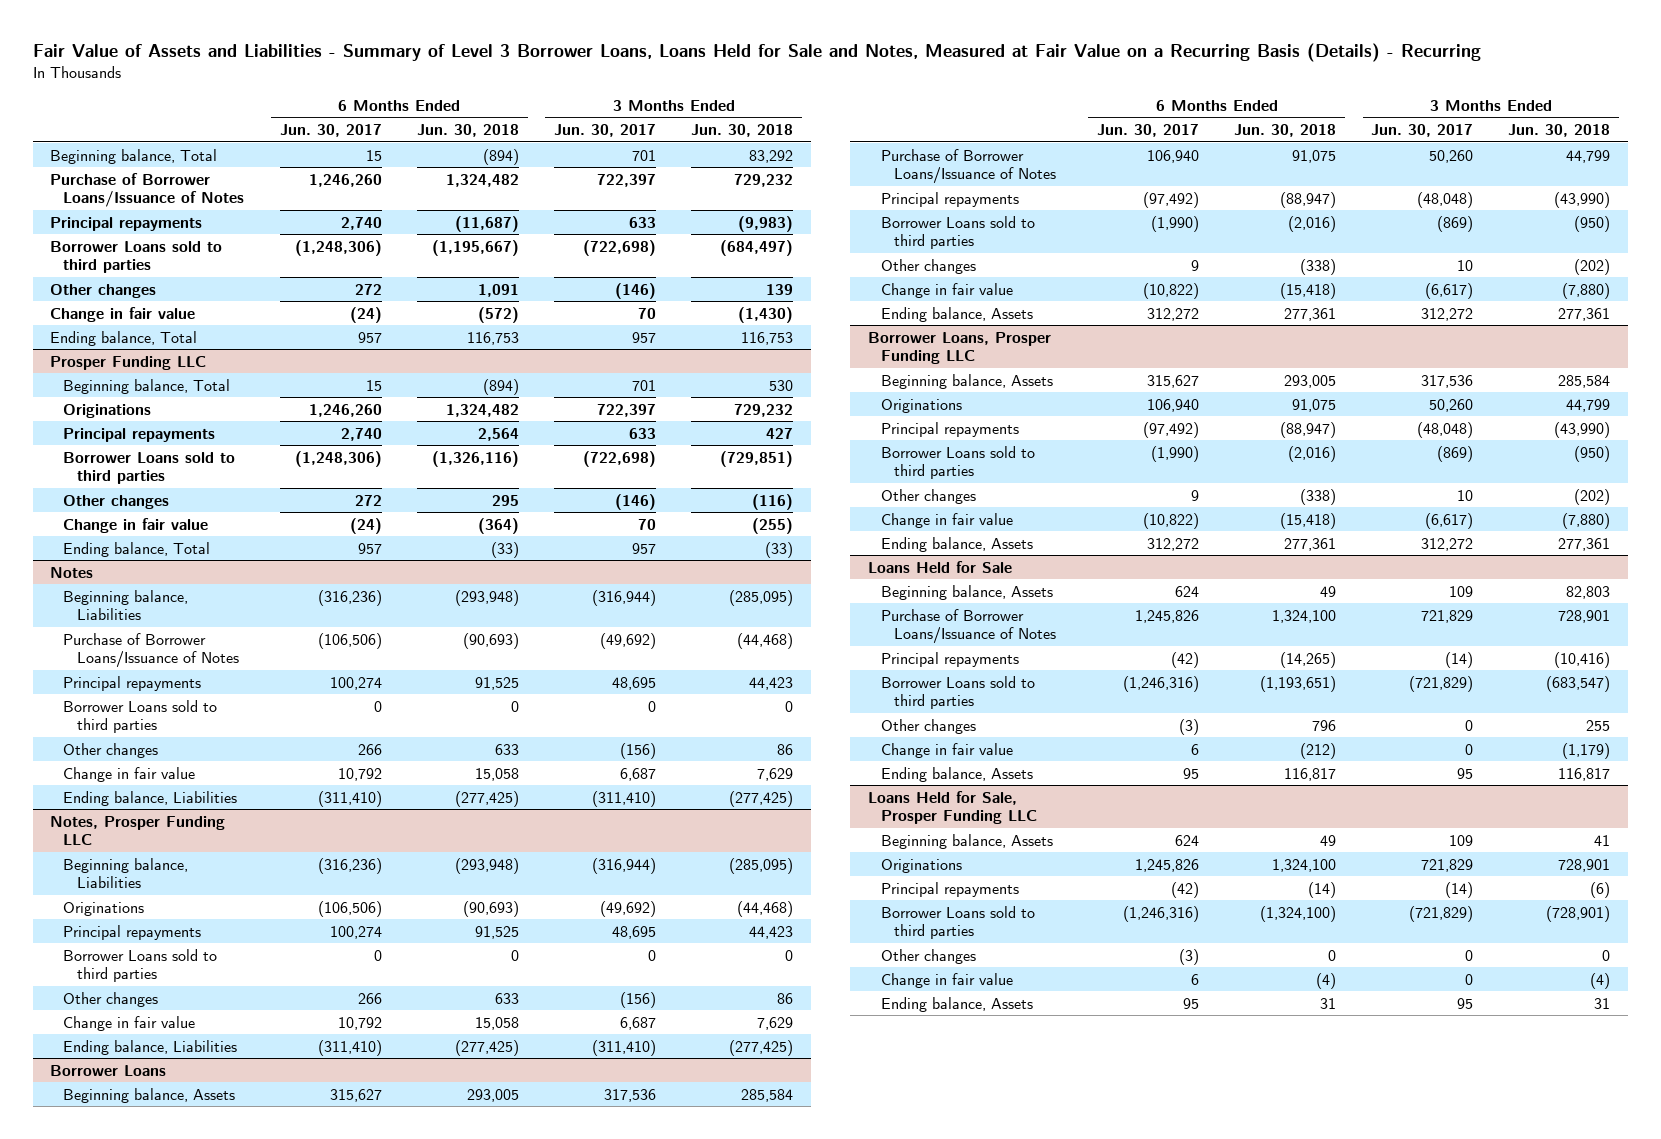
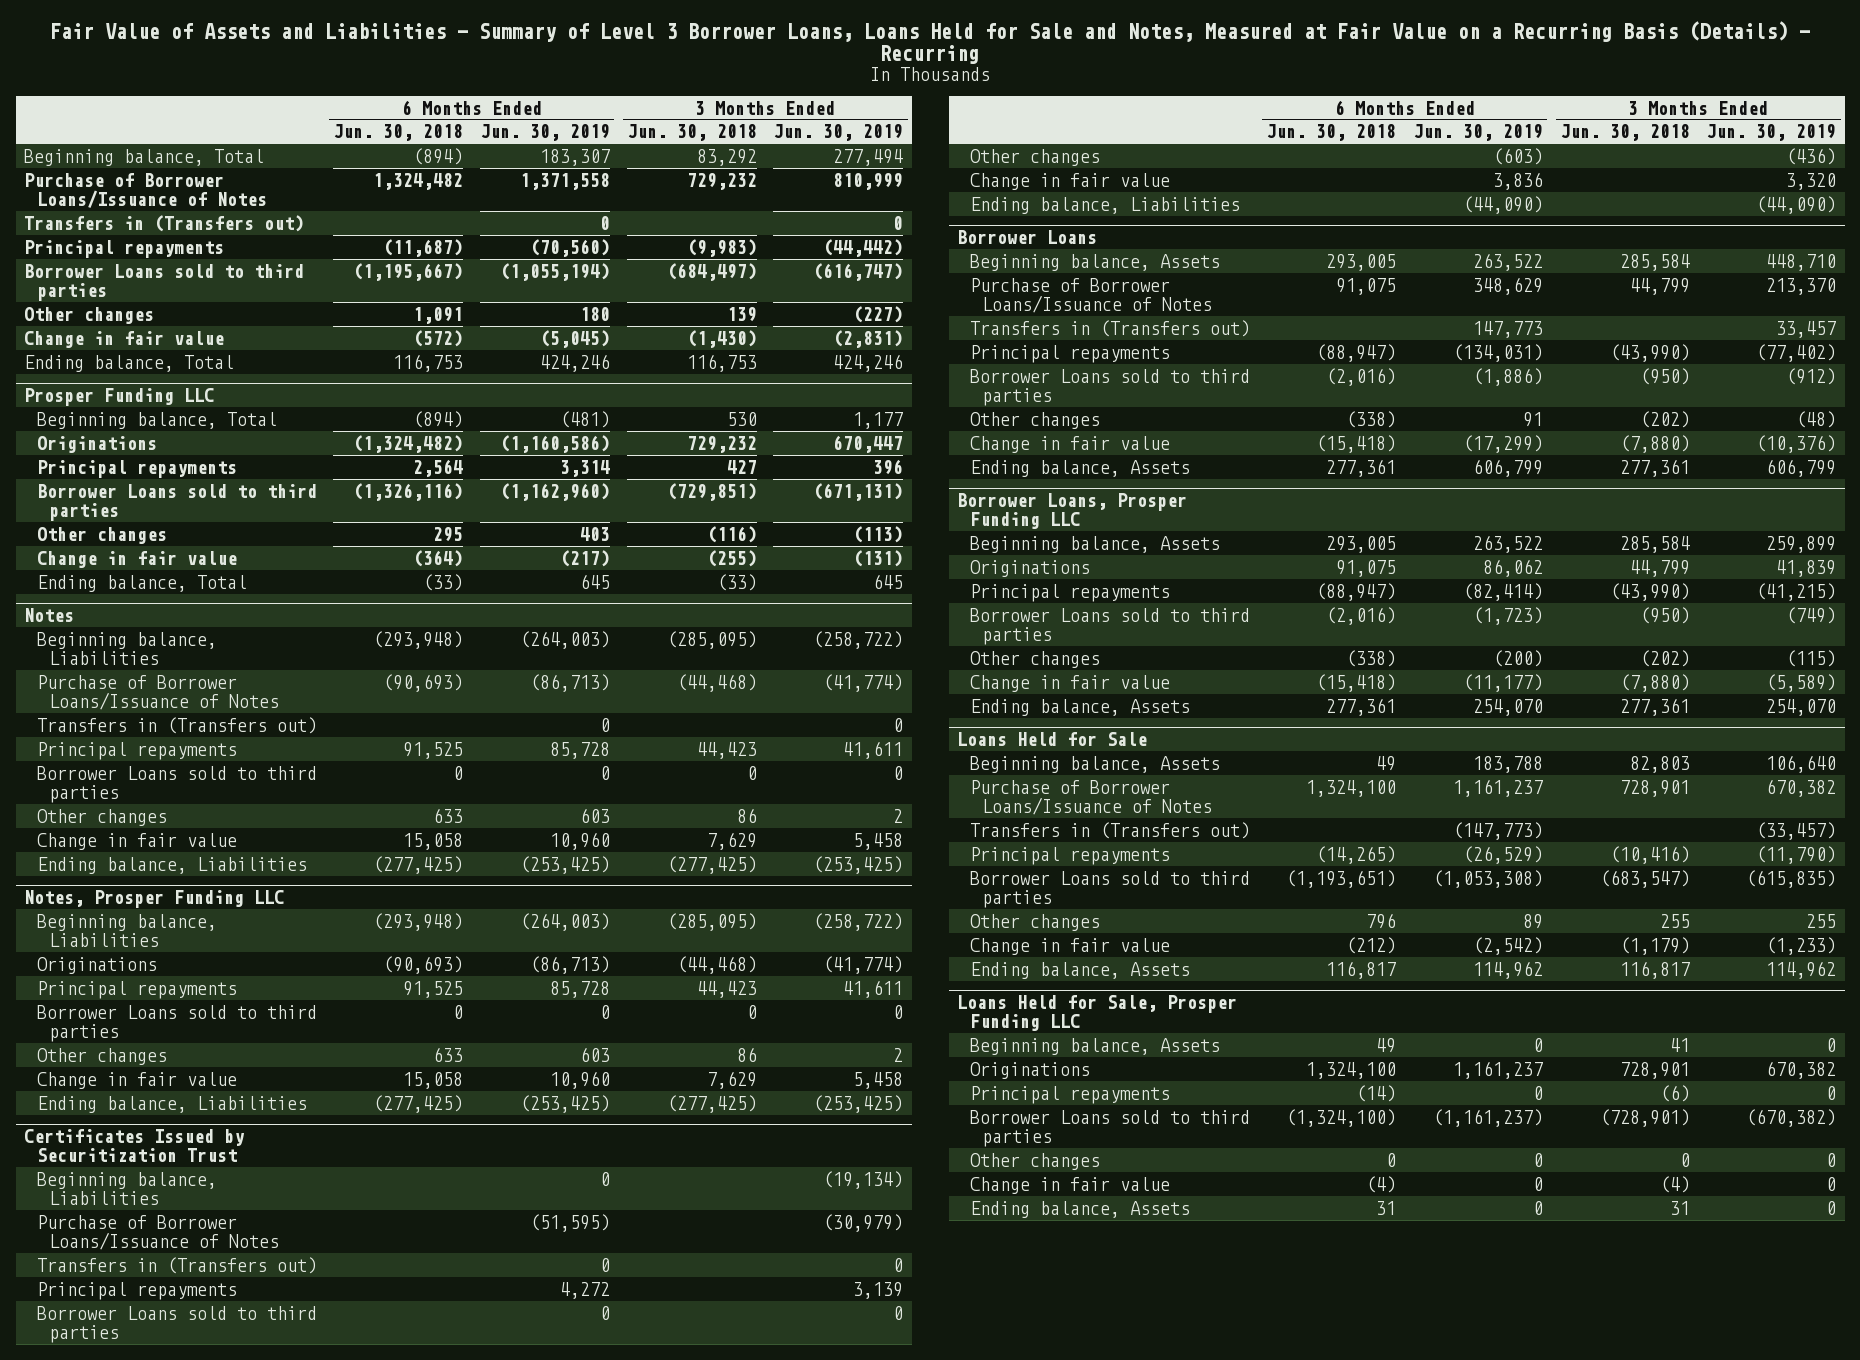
- | 6 Months Ended Jun. 30, 2017 | 6 Months Ended Jun. 30, 2018 | 3 Months Ended Jun. 30, 2017 | 3 Months Ended Jun. 30, 2018
+ | 6 Months Ended Jun. 30, 2018 | 6 Months Ended Jun. 30, 2019 | 3 Months Ended Jun. 30, 2018 | 3 Months Ended Jun. 30, 2019
+ Transfers in (Transfers out) | | 0 | | 0
@ Prosper Funding LLC
- Originations | 1,246,260 | 1,324,482 | 722,397 | 729,232
+ Originations | (1,324,482) | (1,160,586) | 729,232 | 670,447
@ Notes
+ Transfers in (Transfers out) | | 0 | | 0
+ Certificates Issued by Securitization Trust
+ Beginning balance, Liabilities | | 0 | | (19,134)
+ Purchase of Borrower Loans/Issuance of Notes | | (51,595) | | (30,979)
+ Transfers in (Transfers out) | | 0 | | 0
+ Principal repayments | | 4,272 | | 3,139
+ Borrower Loans sold to third parties | | 0 | | 0
+ Other changes | | (603) | | (436)
+ Change in fair value | | 3,836 | | 3,320
+ Ending balance, Liabilities | | (44,090) | | (44,090)
@ Borrower Loans
+ Transfers in (Transfers out) | | 147,773 | | 33,457
@ Loans Held for Sale
+ Transfers in (Transfers out) | | (147,773) | | (33,457)

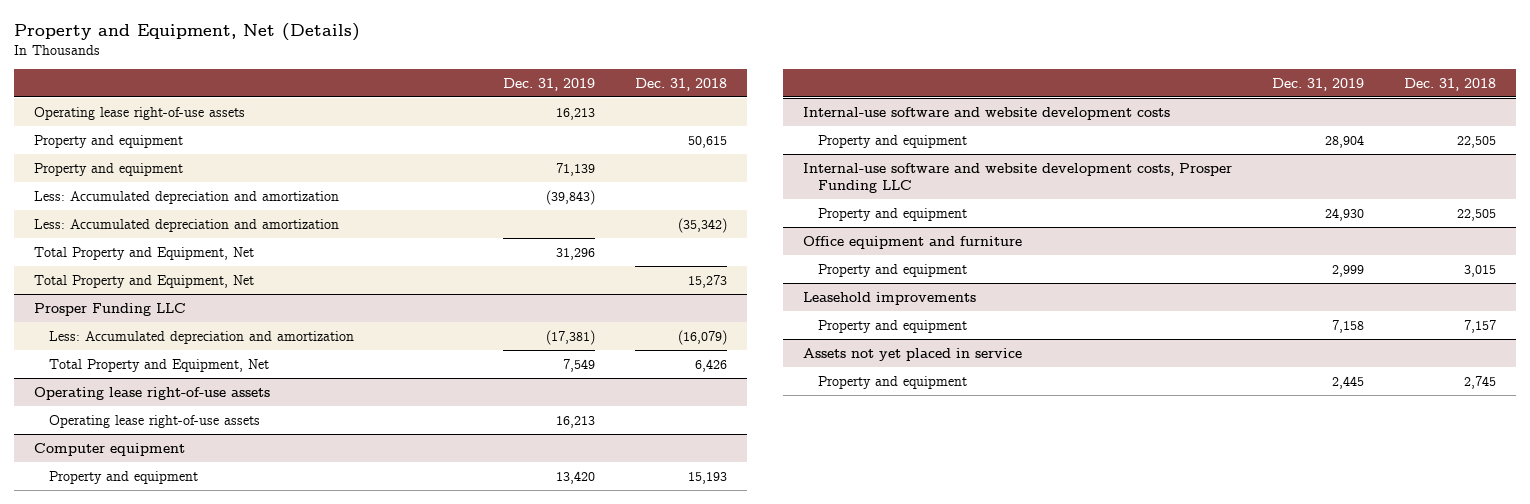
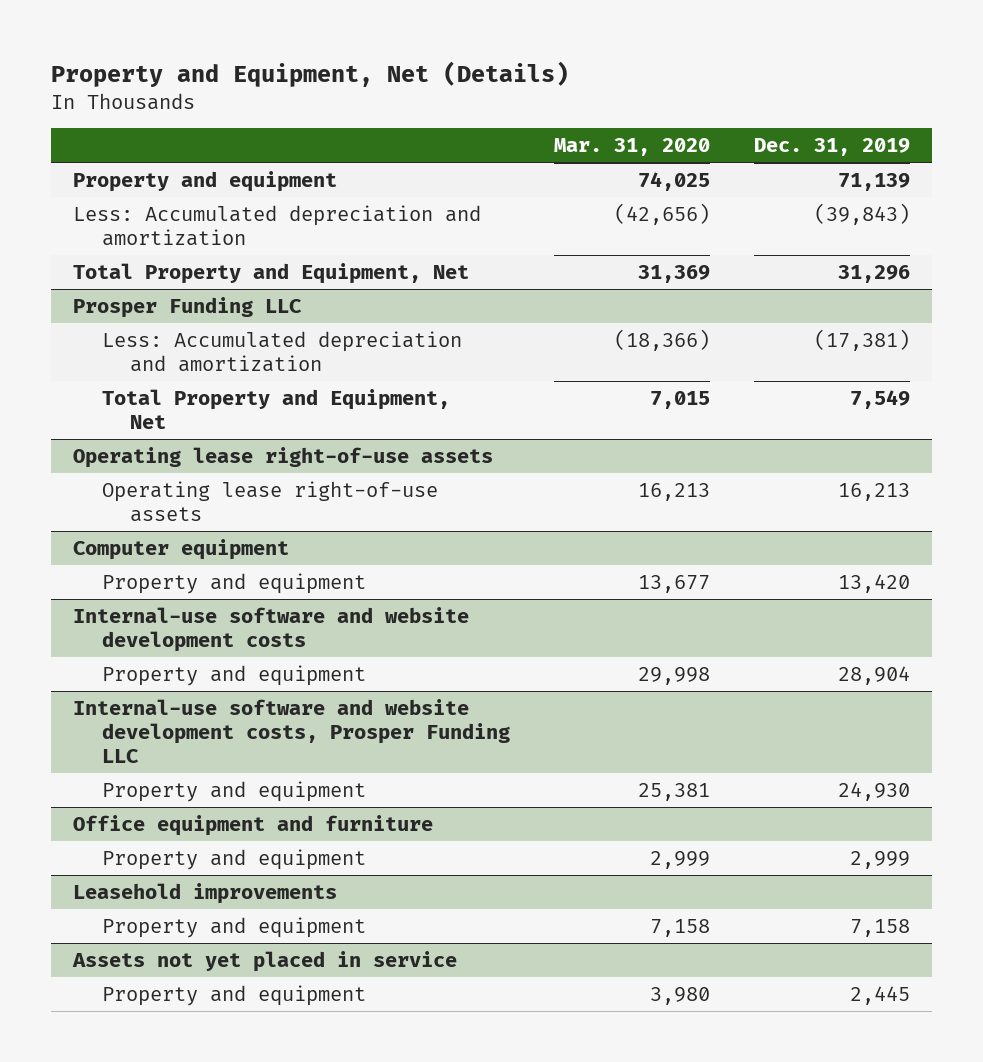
- | Dec. 31, 2019 | Dec. 31, 2018
+ | Mar. 31, 2020 | Dec. 31, 2019
- Operating lease right-of-use assets | 16,213 |
- Property and equipment | | 50,615
- Less: Accumulated depreciation and amortization | | (35,342)
- Total Property and Equipment, Net | | 15,273

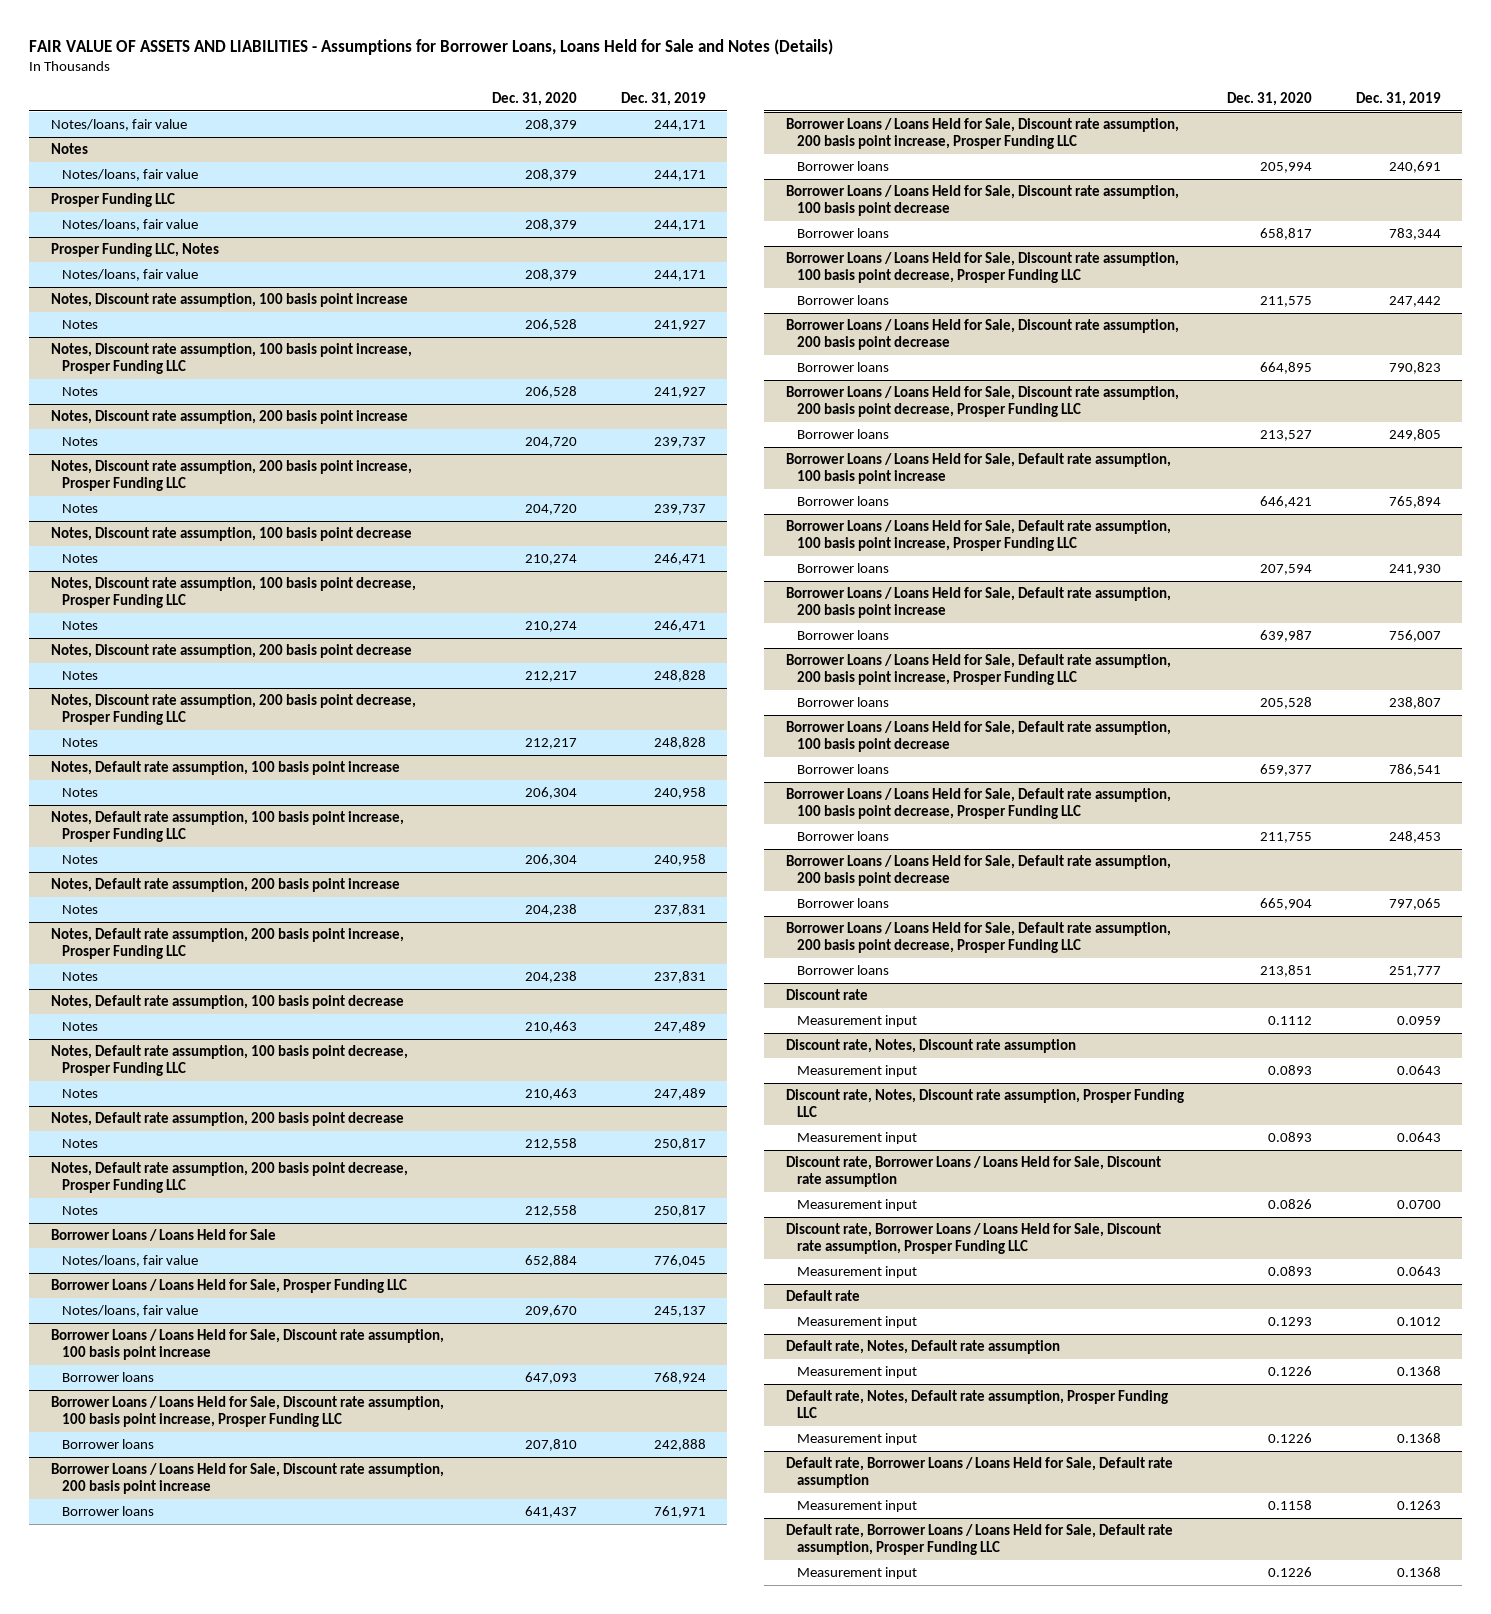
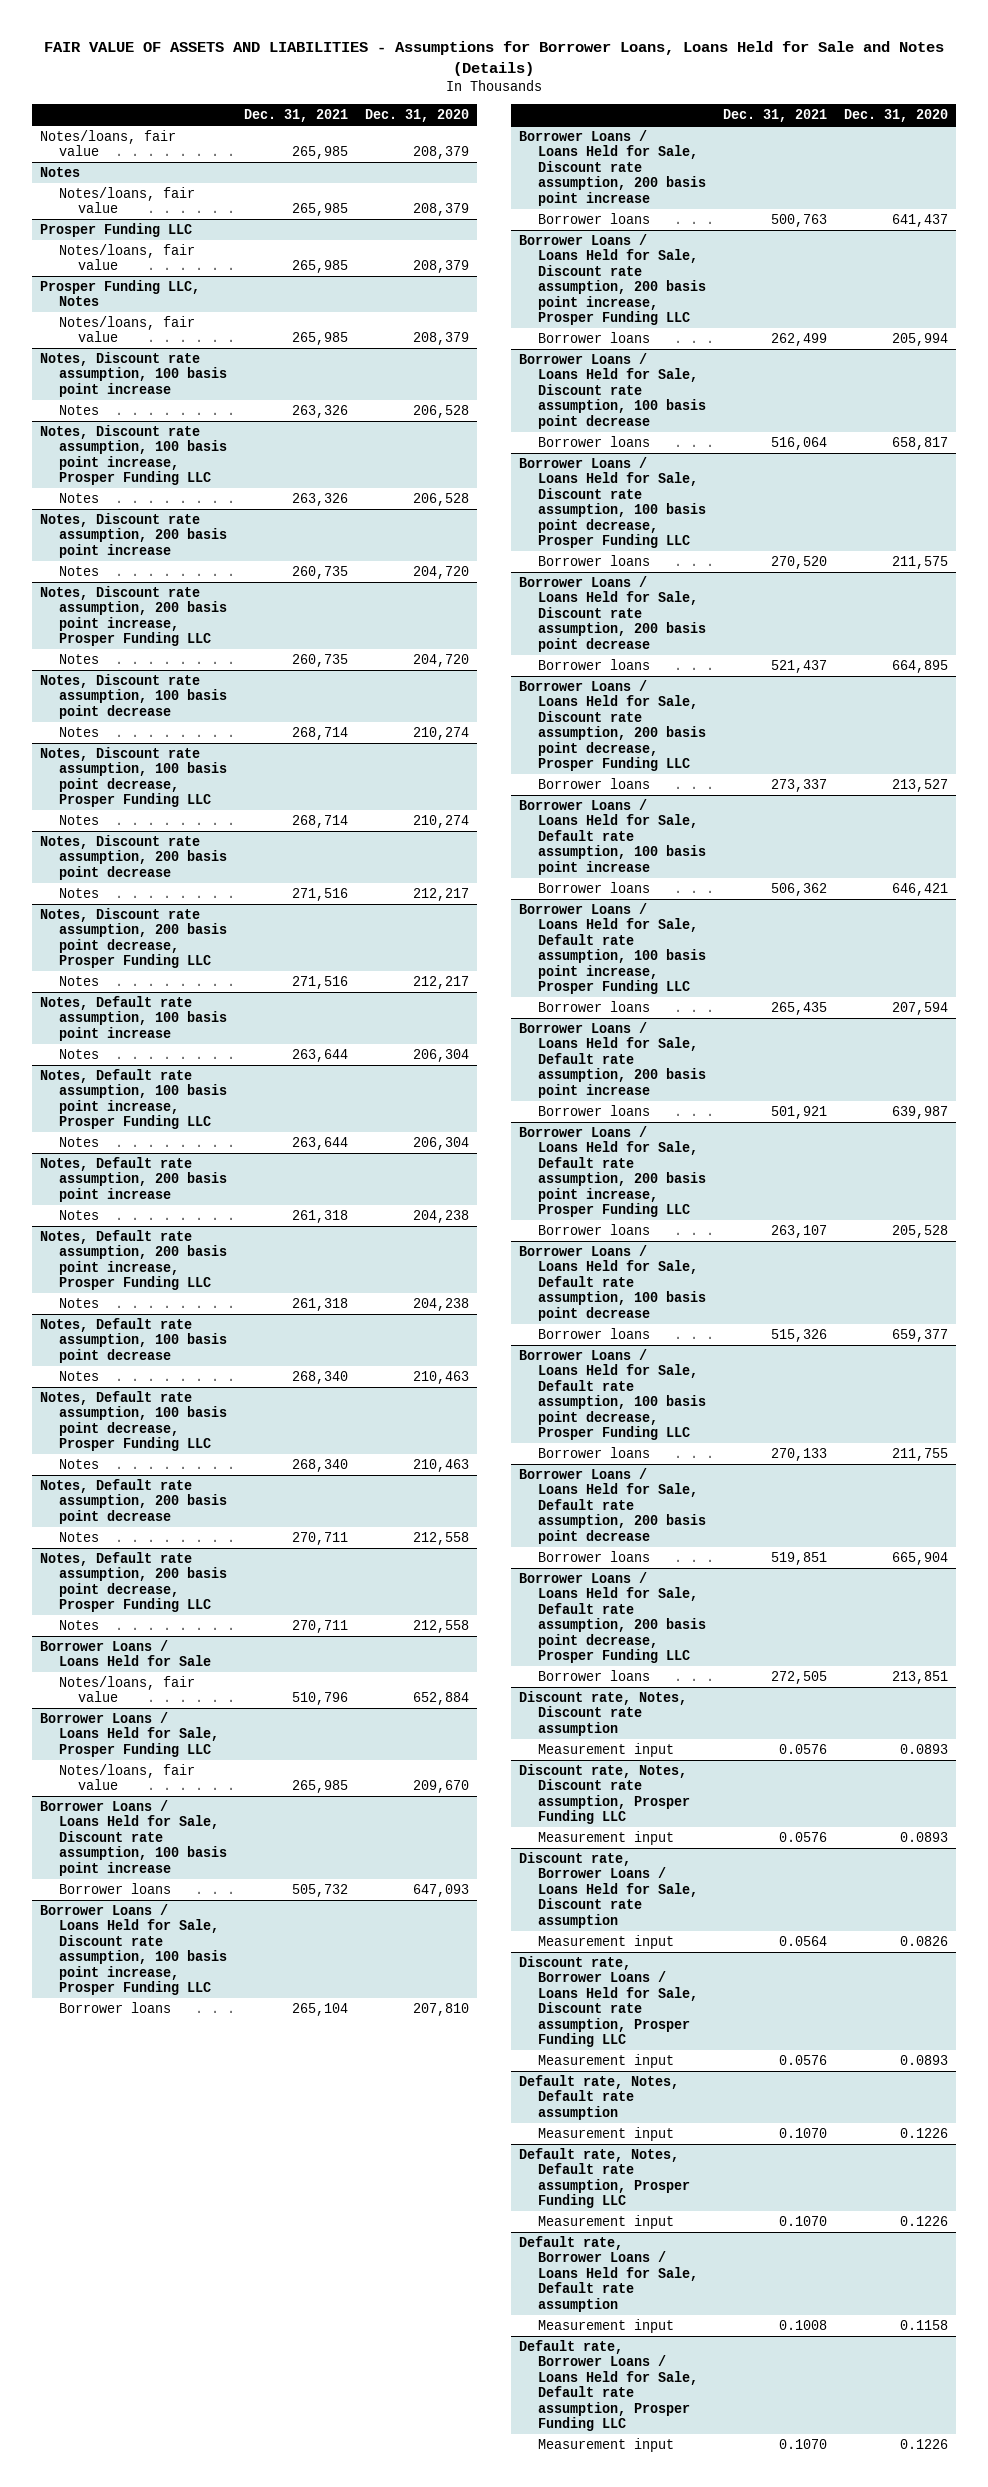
- | Dec. 31, 2020 | Dec. 31, 2019
+ | Dec. 31, 2021 | Dec. 31, 2020
- Discount rate
- Measurement input | 0.1112 | 0.0959
- Default rate
- Measurement input | 0.1293 | 0.1012

